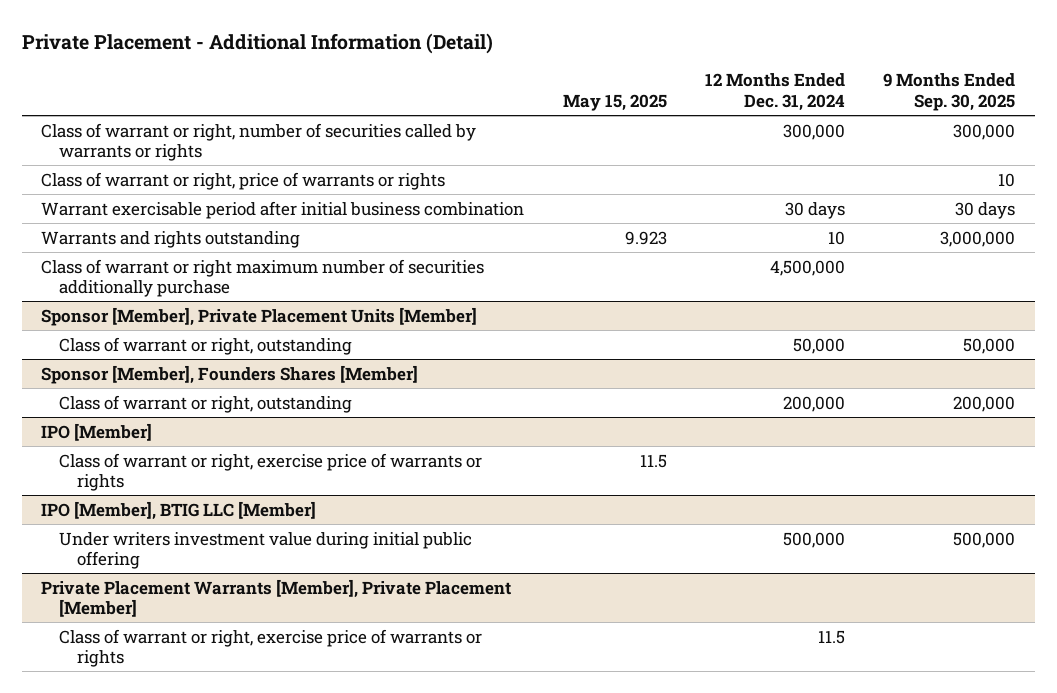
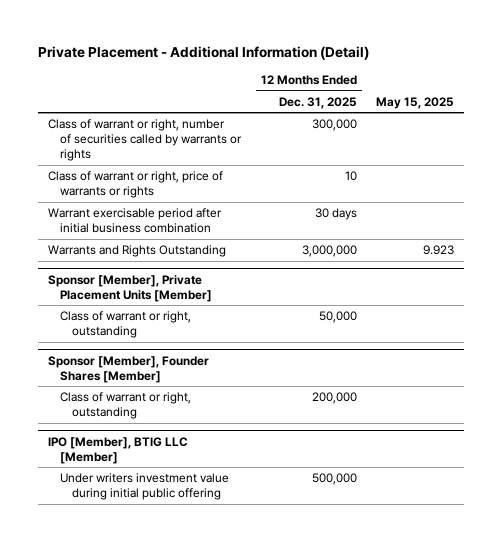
- | May 15, 2025 | 12 Months Ended Dec. 31, 2024 | 9 Months Ended Sep. 30, 2025
+ | 12 Months Ended Dec. 31, 2025 | May 15, 2025
- Warrants and rights outstanding | 9.923 | 10 | 3,000,000
- Class of warrant or right maximum number of securities additionally purchase | | 4,500,000 |
+ Warrants and Rights Outstanding | 3,000,000 | 9.923
- Sponsor [Member], Founders Shares [Member]
+ Sponsor [Member], Founder Shares [Member]
- IPO [Member]
- Class of warrant or right, exercise price of warrants or rights | 11.5 | |
- Private Placement Warrants [Member], Private Placement [Member]
- Class of warrant or right, exercise price of warrants or rights | | 11.5 |

